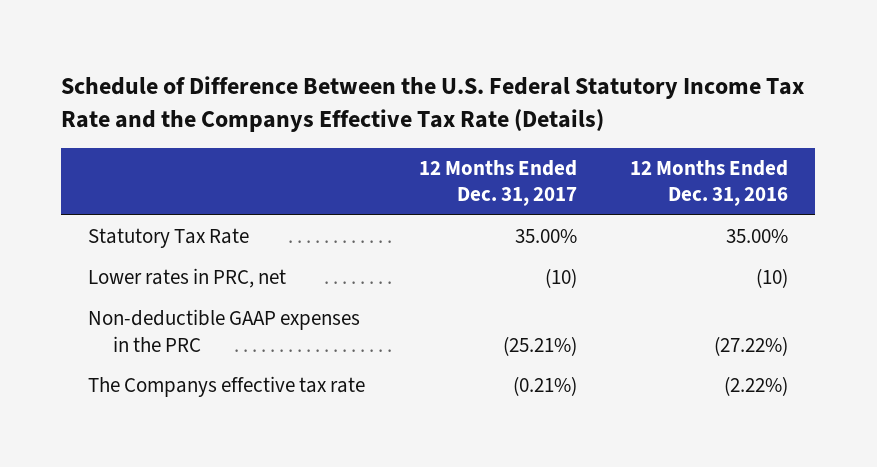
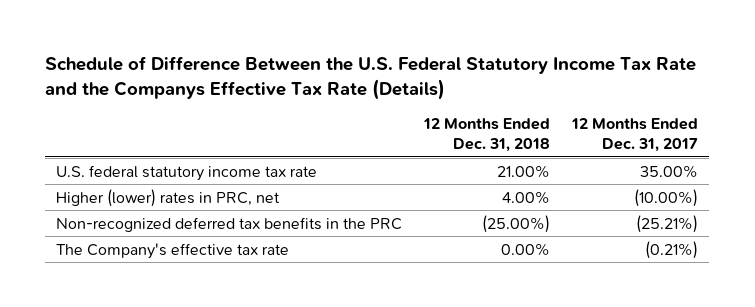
- | 12 Months Ended Dec. 31, 2017 | 12 Months Ended Dec. 31, 2016
+ | 12 Months Ended Dec. 31, 2018 | 12 Months Ended Dec. 31, 2017
- Statutory Tax Rate | 35.00% | 35.00%
- Lower rates in PRC, net | (10) | (10)
- Non-deductible GAAP expenses in the PRC | (25.21%) | (27.22%)
- The Companys effective tax rate | (0.21%) | (2.22%)
+ U.S. federal statutory income tax rate | 21.00% | 35.00%
+ Higher (lower) rates in PRC, net | 4.00% | (10.00%)
+ Non-recognized deferred tax benefits in the PRC | (25.00%) | (25.21%)
+ The Company's effective tax rate | 0.00% | (0.21%)

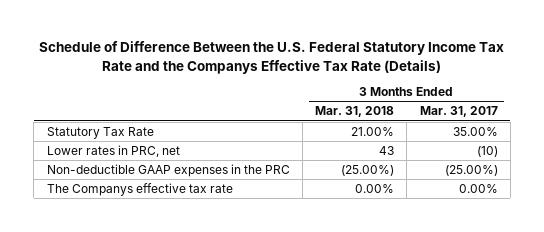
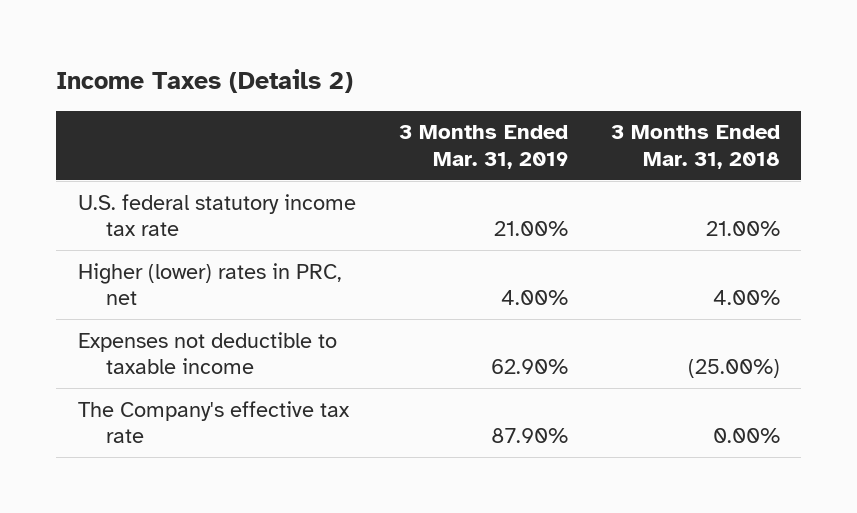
- Schedule of Difference Between the U.S. Federal Statutory Income Tax Rate and the Companys Effective Tax Rate (Details)
+ Income Taxes (Details 2)
- | 3 Months Ended Mar. 31, 2018 | 3 Months Ended Mar. 31, 2017
+ | 3 Months Ended Mar. 31, 2019 | 3 Months Ended Mar. 31, 2018
- Statutory Tax Rate | 21.00% | 35.00%
- Lower rates in PRC, net | 43 | (10)
- Non-deductible GAAP expenses in the PRC | (25.00%) | (25.00%)
- The Companys effective tax rate | 0.00% | 0.00%
+ U.S. federal statutory income tax rate | 21.00% | 21.00%
+ Higher (lower) rates in PRC, net | 4.00% | 4.00%
+ Expenses not deductible to taxable income | 62.90% | (25.00%)
+ The Company's effective tax rate | 87.90% | 0.00%

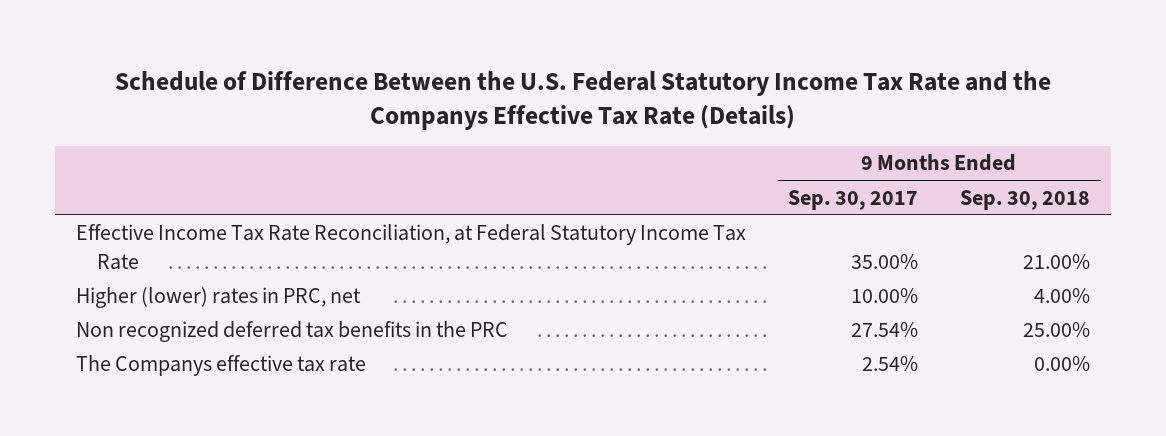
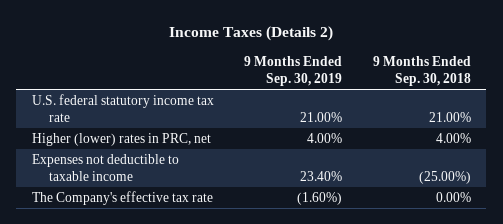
- Schedule of Difference Between the U.S. Federal Statutory Income Tax Rate and the Companys Effective Tax Rate (Details)
+ Income Taxes (Details 2)
- | 9 Months Ended Sep. 30, 2017 | 9 Months Ended Sep. 30, 2018
+ | 9 Months Ended Sep. 30, 2019 | 9 Months Ended Sep. 30, 2018
- Effective Income Tax Rate Reconciliation, at Federal Statutory Income Tax Rate | 35.00% | 21.00%
+ U.S. federal statutory income tax rate | 21.00% | 21.00%
- Non recognized deferred tax benefits in the PRC | 27.54% | 25.00%
- The Companys effective tax rate | 2.54% | 0.00%
+ Expenses not deductible to taxable income | 23.40% | (25.00%)
+ The Company's effective tax rate | (1.60%) | 0.00%

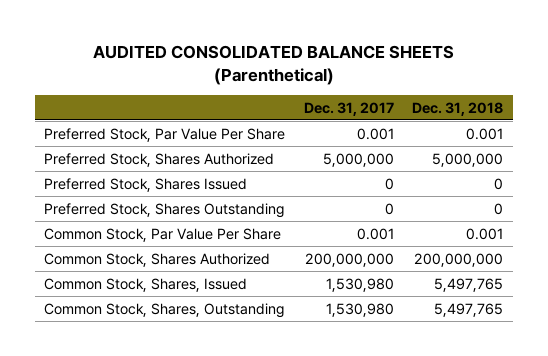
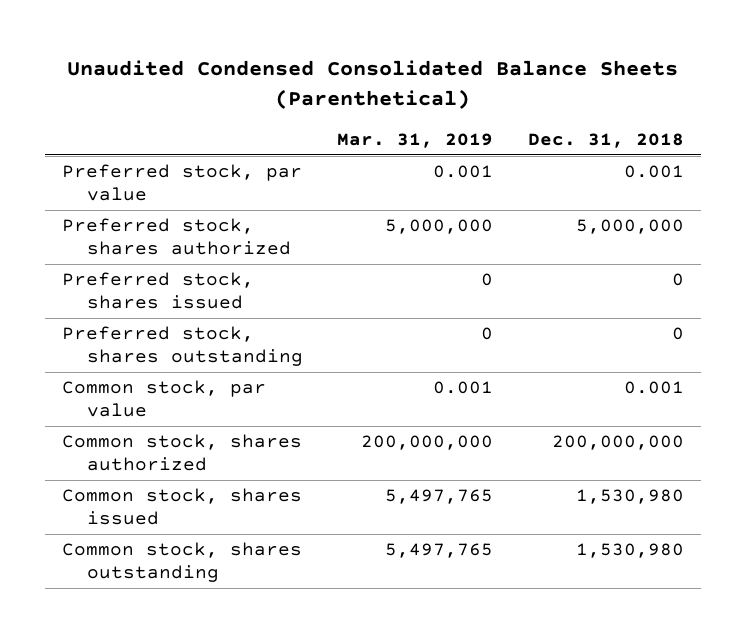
- AUDITED CONSOLIDATED BALANCE SHEETS (Parenthetical)
+ Unaudited Condensed Consolidated Balance Sheets (Parenthetical)
- | Dec. 31, 2017 | Dec. 31, 2018
+ | Mar. 31, 2019 | Dec. 31, 2018
- Preferred Stock, Par Value Per Share | 0.001 | 0.001
- Preferred Stock, Shares Authorized | 5,000,000 | 5,000,000
- Preferred Stock, Shares Issued | 0 | 0
- Preferred Stock, Shares Outstanding | 0 | 0
- Common Stock, Par Value Per Share | 0.001 | 0.001
- Common Stock, Shares Authorized | 200,000,000 | 200,000,000
- Common Stock, Shares, Issued | 1,530,980 | 5,497,765
- Common Stock, Shares, Outstanding | 1,530,980 | 5,497,765
+ Preferred stock, par value | 0.001 | 0.001
+ Preferred stock, shares authorized | 5,000,000 | 5,000,000
+ Preferred stock, shares issued | 0 | 0
+ Preferred stock, shares outstanding | 0 | 0
+ Common stock, par value | 0.001 | 0.001
+ Common stock, shares authorized | 200,000,000 | 200,000,000
+ Common stock, shares issued | 5,497,765 | 1,530,980
+ Common stock, shares outstanding | 5,497,765 | 1,530,980

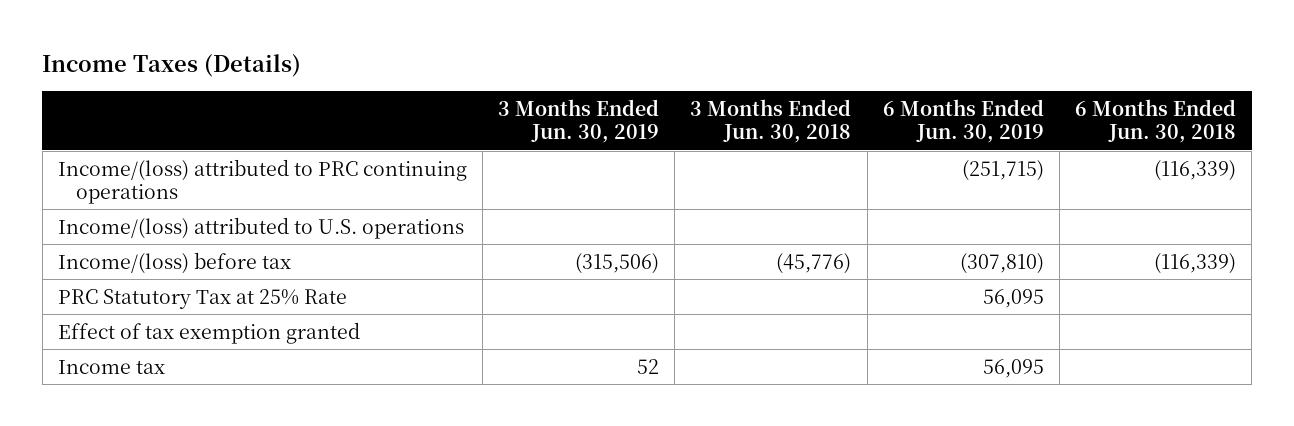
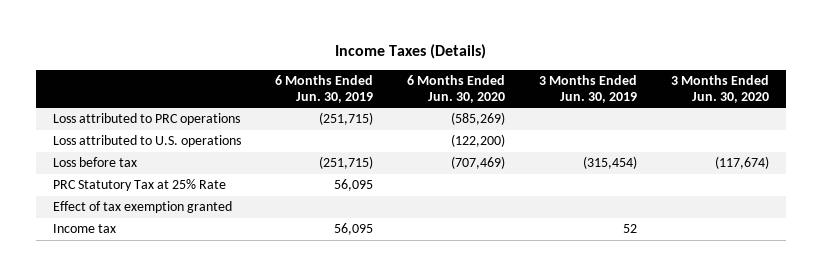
- | 3 Months Ended Jun. 30, 2019 | 3 Months Ended Jun. 30, 2018 | 6 Months Ended Jun. 30, 2019 | 6 Months Ended Jun. 30, 2018
+ | 6 Months Ended Jun. 30, 2019 | 6 Months Ended Jun. 30, 2020 | 3 Months Ended Jun. 30, 2019 | 3 Months Ended Jun. 30, 2020
- Income/(loss) attributed to PRC continuing operations | | | (251,715) | (116,339)
- Income/(loss) attributed to U.S. operations
- Income/(loss) before tax | (315,506) | (45,776) | (307,810) | (116,339)
+ Loss attributed to PRC operations | (251,715) | (585,269) | |
+ Loss attributed to U.S. operations | | (122,200) | |
+ Loss before tax | (251,715) | (707,469) | (315,454) | (117,674)

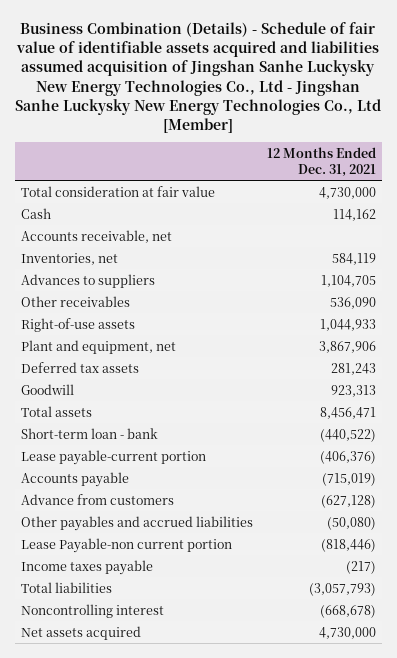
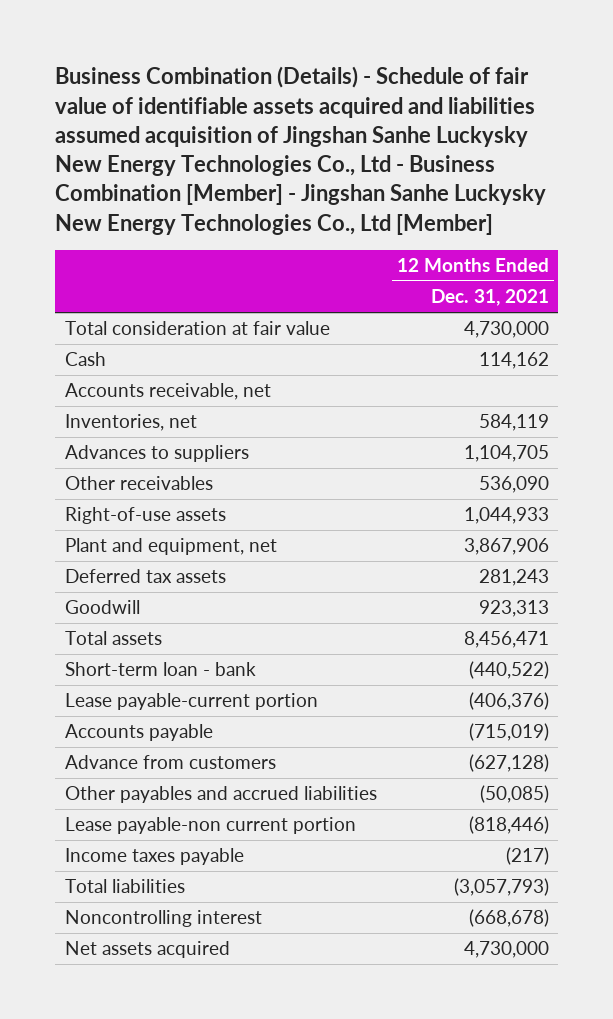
- Business Combination (Details) - Schedule of fair value of identifiable assets acquired and liabilities assumed acquisition of Jingshan Sanhe Luckysky New Energy Technologies Co., Ltd - Jingshan Sanhe Luckysky New Energy Technologies Co., Ltd [Member]
+ Business Combination (Details) - Schedule of fair value of identifiable assets acquired and liabilities assumed acquisition of Jingshan Sanhe Luckysky New Energy Technologies Co., Ltd - Business Combination [Member] - Jingshan Sanhe Luckysky New Energy Technologies Co., Ltd [Member]
- Other payables and accrued liabilities | (50,080)
- Lease Payable-non current portion | (818,446)
+ Other payables and accrued liabilities | (50,085)
+ Lease payable-non current portion | (818,446)

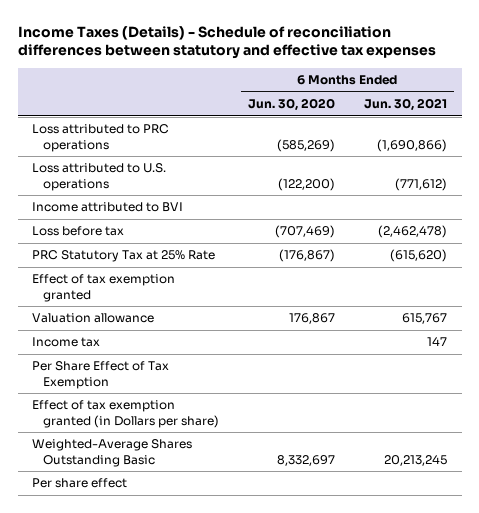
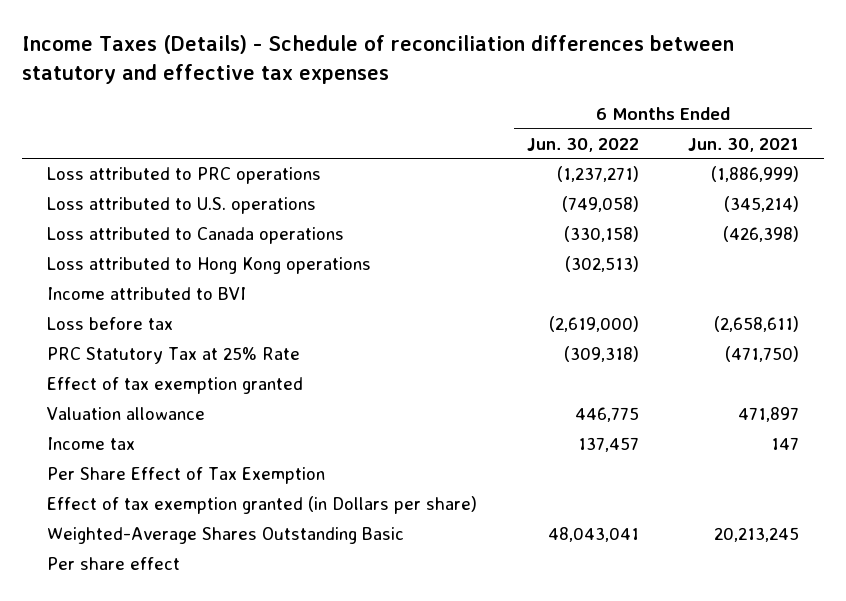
- | 6 Months Ended Jun. 30, 2020 | 6 Months Ended Jun. 30, 2021
+ | 6 Months Ended Jun. 30, 2022 | 6 Months Ended Jun. 30, 2021
- Loss attributed to PRC operations | (585,269) | (1,690,866)
- Loss attributed to U.S. operations | (122,200) | (771,612)
+ Loss attributed to PRC operations | (1,237,271) | (1,886,999)
+ Loss attributed to U.S. operations | (749,058) | (345,214)
+ Loss attributed to Canada operations | (330,158) | (426,398)
+ Loss attributed to Hong Kong operations | (302,513) |
- Loss before tax | (707,469) | (2,462,478)
- PRC Statutory Tax at 25% Rate | (176,867) | (615,620)
+ Loss before tax | (2,619,000) | (2,658,611)
+ PRC Statutory Tax at 25% Rate | (309,318) | (471,750)
- Valuation allowance | 176,867 | 615,767
+ Valuation allowance | 446,775 | 471,897

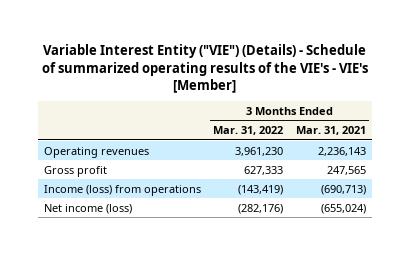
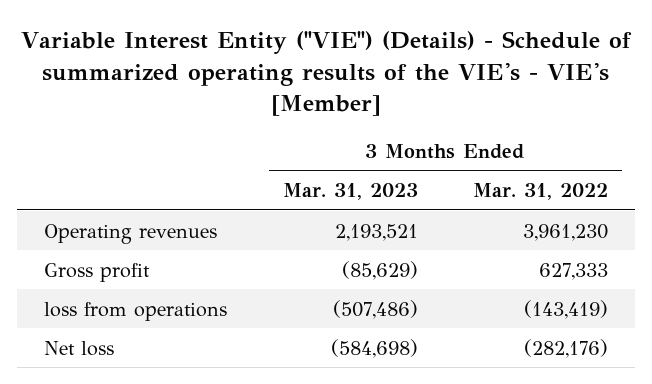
- | 3 Months Ended Mar. 31, 2022 | 3 Months Ended Mar. 31, 2021
+ | 3 Months Ended Mar. 31, 2023 | 3 Months Ended Mar. 31, 2022
- Income (loss) from operations | (143,419) | (690,713)
- Net income (loss) | (282,176) | (655,024)
+ loss from operations | (507,486) | (143,419)
+ Net loss | (584,698) | (282,176)

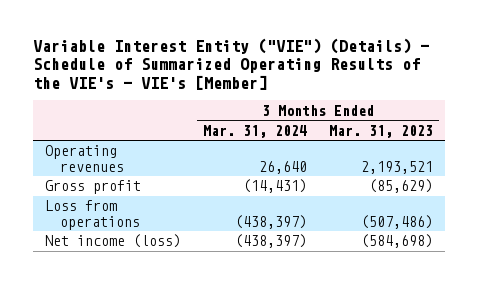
- Variable Interest Entity ("VIE") (Details) - Schedule of summarized operating results of the VIE's - VIE's [Member]
+ Variable Interest Entity ("VIE") (Details) - Schedule of Summarized Operating Results of the VIE's - VIE's [Member]
- | 3 Months Ended Mar. 31, 2023 | 3 Months Ended Mar. 31, 2022
+ | 3 Months Ended Mar. 31, 2024 | 3 Months Ended Mar. 31, 2023
- loss from operations | (507,486) | (143,419)
- Net loss | (584,698) | (282,176)
+ Loss from operations | (438,397) | (507,486)
+ Net income (loss) | (438,397) | (584,698)

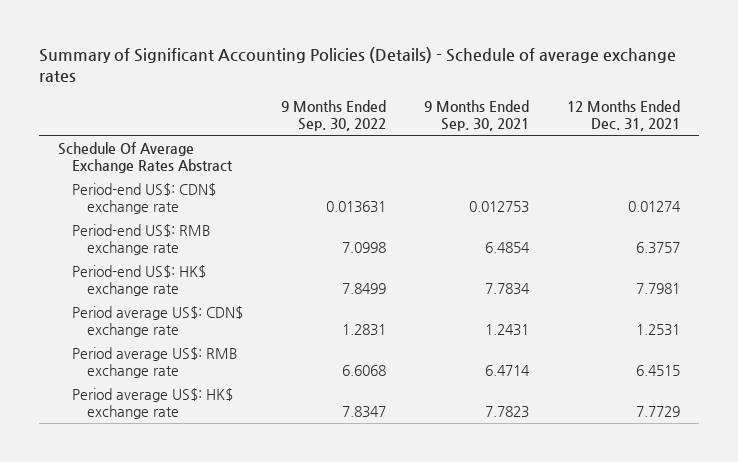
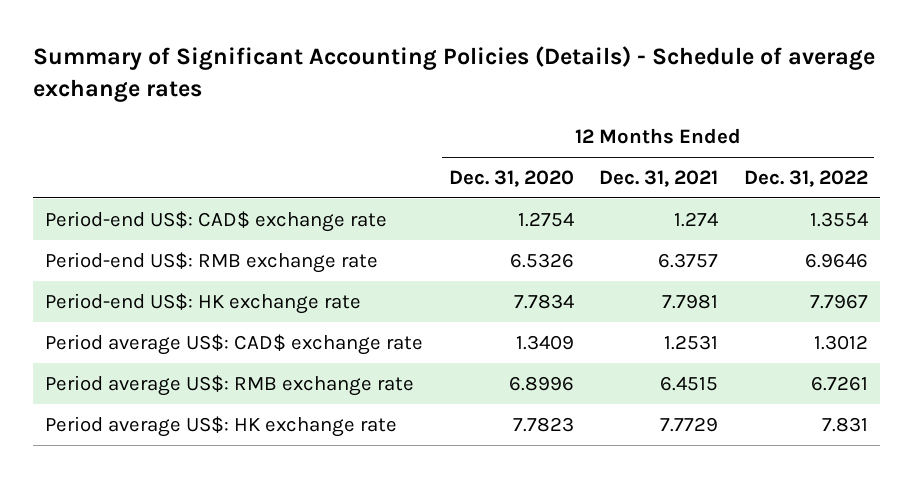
- | 9 Months Ended Sep. 30, 2022 | 9 Months Ended Sep. 30, 2021 | 12 Months Ended Dec. 31, 2021
+ | 12 Months Ended Dec. 31, 2020 | 12 Months Ended Dec. 31, 2021 | 12 Months Ended Dec. 31, 2022
- Schedule Of Average Exchange Rates Abstract
- Period-end US$: CDN$ exchange rate | 0.013631 | 0.012753 | 0.01274
+ Period-end US$: CAD$ exchange rate | 1.2754 | 1.274 | 1.3554
- Period-end US$: HK$ exchange rate | 7.8499 | 7.7834 | 7.7981
- Period average US$: CDN$ exchange rate | 1.2831 | 1.2431 | 1.2531
+ Period-end US$: HK exchange rate | 7.7834 | 7.7981 | 7.7967
+ Period average US$: CAD$ exchange rate | 1.3409 | 1.2531 | 1.3012
- Period average US$: HK$ exchange rate | 7.8347 | 7.7823 | 7.7729
+ Period average US$: HK exchange rate | 7.7823 | 7.7729 | 7.831

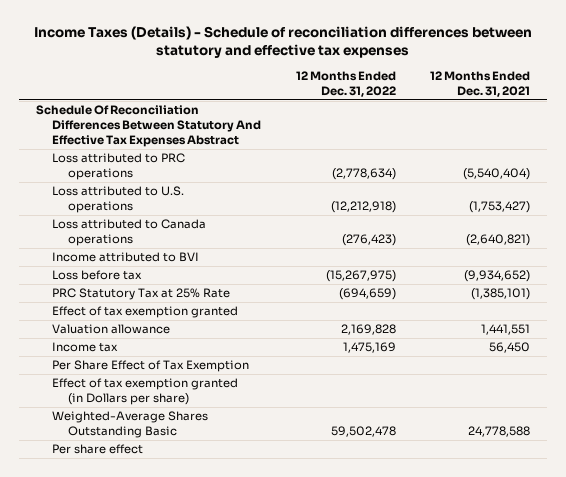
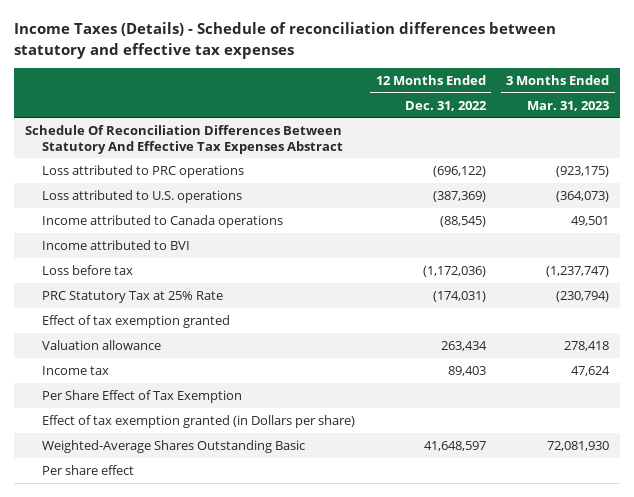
- | 12 Months Ended Dec. 31, 2022 | 12 Months Ended Dec. 31, 2021
+ | 12 Months Ended Dec. 31, 2022 | 3 Months Ended Mar. 31, 2023
- Loss attributed to PRC operations | (2,778,634) | (5,540,404)
- Loss attributed to U.S. operations | (12,212,918) | (1,753,427)
- Loss attributed to Canada operations | (276,423) | (2,640,821)
+ Loss attributed to PRC operations | (696,122) | (923,175)
+ Loss attributed to U.S. operations | (387,369) | (364,073)
+ Income attributed to Canada operations | (88,545) | 49,501
- Loss before tax | (15,267,975) | (9,934,652)
- PRC Statutory Tax at 25% Rate | (694,659) | (1,385,101)
+ Loss before tax | (1,172,036) | (1,237,747)
+ PRC Statutory Tax at 25% Rate | (174,031) | (230,794)
- Valuation allowance | 2,169,828 | 1,441,551
- Income tax | 1,475,169 | 56,450
+ Valuation allowance | 263,434 | 278,418
+ Income tax | 89,403 | 47,624
- Weighted-Average Shares Outstanding Basic | 59,502,478 | 24,778,588
+ Weighted-Average Shares Outstanding Basic | 41,648,597 | 72,081,930

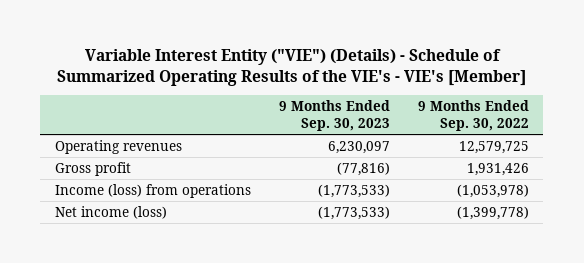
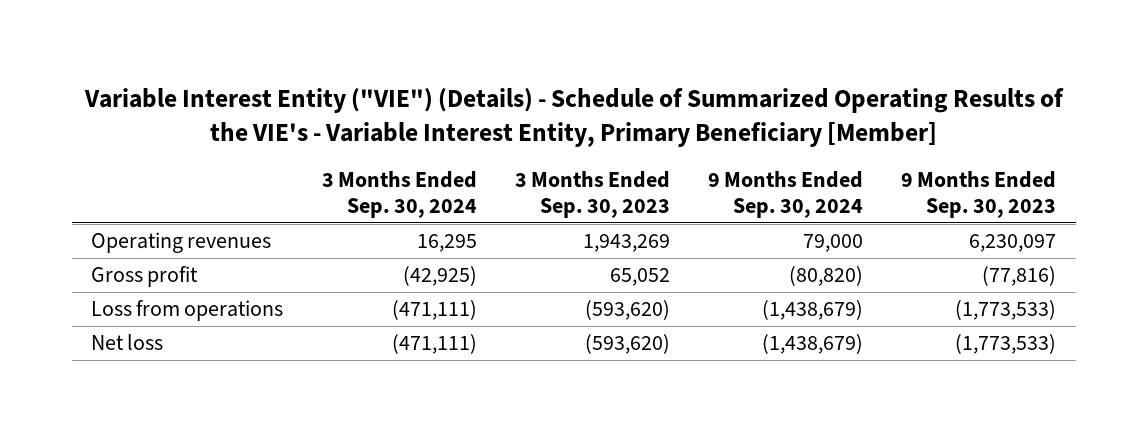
- Variable Interest Entity ("VIE") (Details) - Schedule of Summarized Operating Results of the VIE's - VIE's [Member]
+ Variable Interest Entity ("VIE") (Details) - Schedule of Summarized Operating Results of the VIE's - Variable Interest Entity, Primary Beneficiary [Member]
- | 9 Months Ended Sep. 30, 2023 | 9 Months Ended Sep. 30, 2022
+ | 3 Months Ended Sep. 30, 2024 | 3 Months Ended Sep. 30, 2023 | 9 Months Ended Sep. 30, 2024 | 9 Months Ended Sep. 30, 2023
- Income (loss) from operations | (1,773,533) | (1,053,978)
- Net income (loss) | (1,773,533) | (1,399,778)
+ Loss from operations | (471,111) | (593,620) | (1,438,679) | (1,773,533)
+ Net loss | (471,111) | (593,620) | (1,438,679) | (1,773,533)

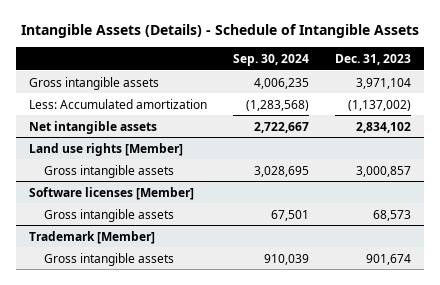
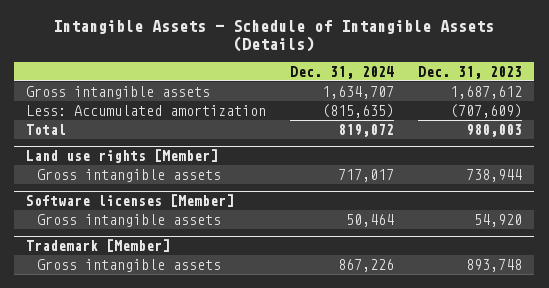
- Intangible Assets (Details) - Schedule of Intangible Assets
+ Intangible Assets - Schedule of Intangible Assets (Details)
- | Sep. 30, 2024 | Dec. 31, 2023
+ | Dec. 31, 2024 | Dec. 31, 2023
- Gross intangible assets | 4,006,235 | 3,971,104
- Less: Accumulated amortization | (1,283,568) | (1,137,002)
- Net intangible assets | 2,722,667 | 2,834,102
+ Gross intangible assets | 1,634,707 | 1,687,612
+ Less: Accumulated amortization | (815,635) | (707,609)
+ Total | 819,072 | 980,003
@ Land use rights [Member]
- Gross intangible assets | 3,028,695 | 3,000,857
+ Gross intangible assets | 717,017 | 738,944
@ Software licenses [Member]
- Gross intangible assets | 67,501 | 68,573
+ Gross intangible assets | 50,464 | 54,920
@ Trademark [Member]
- Gross intangible assets | 910,039 | 901,674
+ Gross intangible assets | 867,226 | 893,748

